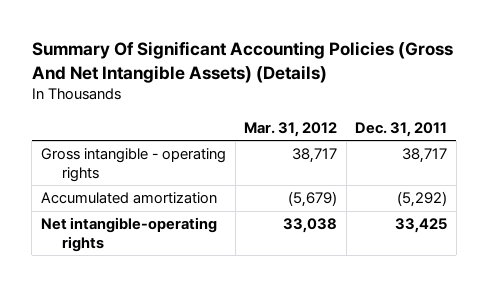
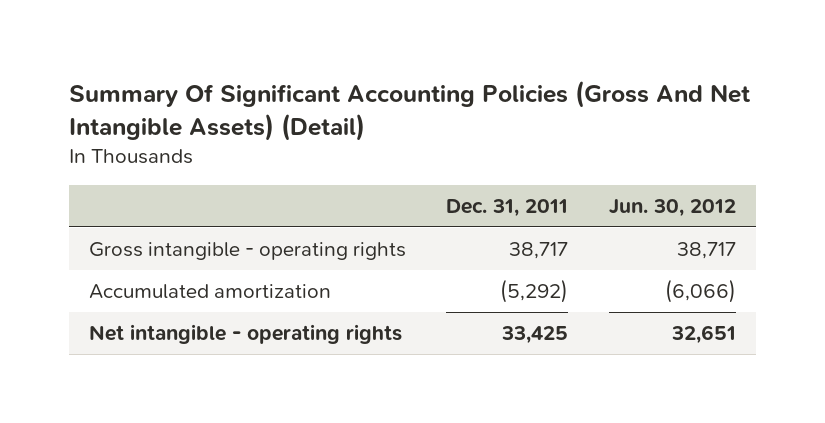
- Summary Of Significant Accounting Policies (Gross And Net Intangible Assets) (Details)
+ Summary Of Significant Accounting Policies (Gross And Net Intangible Assets) (Detail)
- | Mar. 31, 2012 | Dec. 31, 2011
+ | Dec. 31, 2011 | Jun. 30, 2012
- Net intangible-operating rights | 33,038 | 33,425
+ Net intangible - operating rights | 33,425 | 32,651

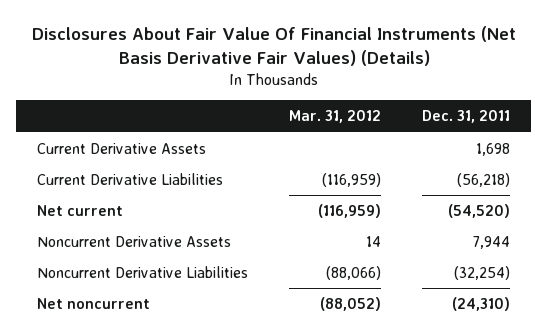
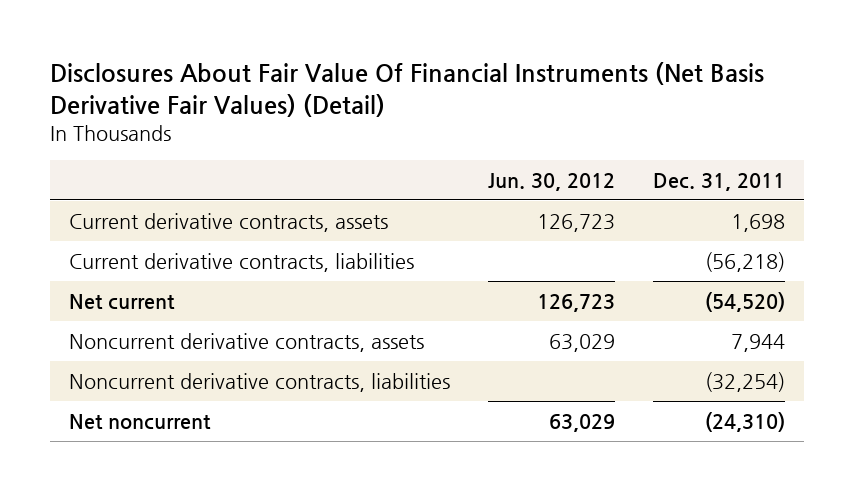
- Disclosures About Fair Value Of Financial Instruments (Net Basis Derivative Fair Values) (Details)
+ Disclosures About Fair Value Of Financial Instruments (Net Basis Derivative Fair Values) (Detail)
- | Mar. 31, 2012 | Dec. 31, 2011
+ | Jun. 30, 2012 | Dec. 31, 2011
- Current Derivative Assets | | 1,698
- Current Derivative Liabilities | (116,959) | (56,218)
+ Current derivative contracts, assets | 126,723 | 1,698
+ Current derivative contracts, liabilities | | (56,218)
- Noncurrent Derivative Assets | 14 | 7,944
- Noncurrent Derivative Liabilities | (88,066) | (32,254)
+ Noncurrent derivative contracts, assets | 63,029 | 7,944
+ Noncurrent derivative contracts, liabilities | | (32,254)

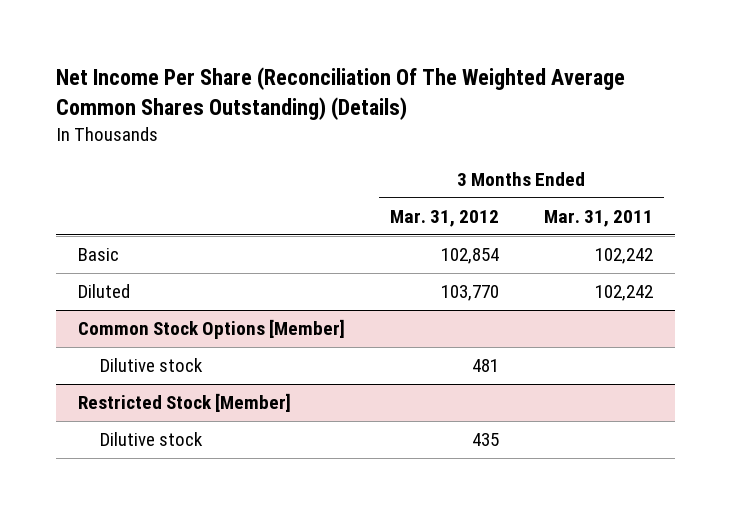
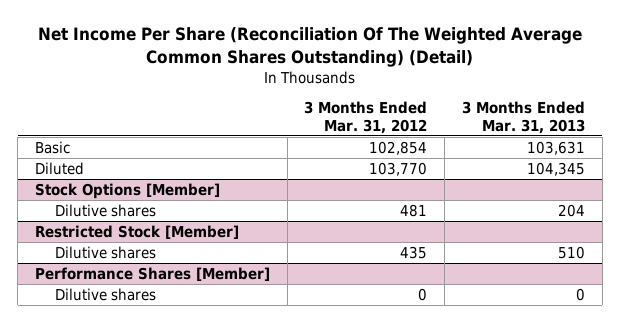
- Net Income Per Share (Reconciliation Of The Weighted Average Common Shares Outstanding) (Details)
+ Net Income Per Share (Reconciliation Of The Weighted Average Common Shares Outstanding) (Detail)
- | 3 Months Ended Mar. 31, 2012 | 3 Months Ended Mar. 31, 2011
+ | 3 Months Ended Mar. 31, 2012 | 3 Months Ended Mar. 31, 2013
- Common Stock Options [Member]
- Dilutive stock | 481 |
+ Stock Options [Member]
+ Dilutive shares | 481 | 204
@ Restricted Stock [Member]
- Dilutive stock | 435 |
+ Dilutive shares | 435 | 510
+ Performance Shares [Member]
+ Dilutive shares | 0 | 0

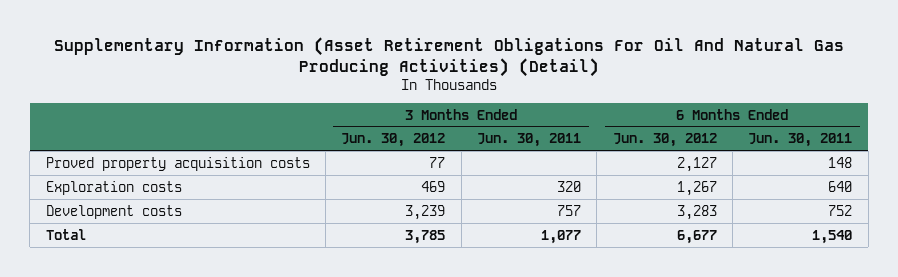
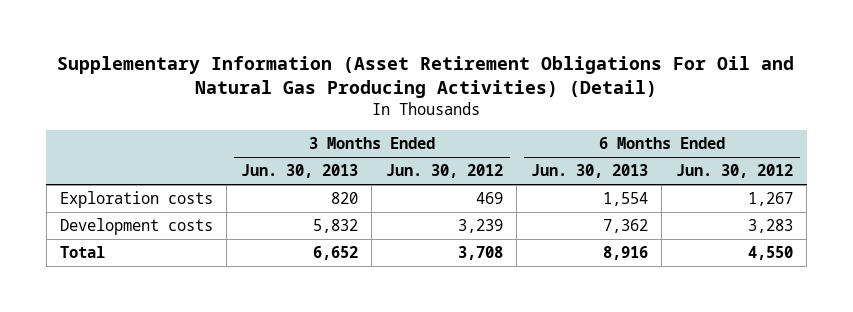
- Supplementary Information (Asset Retirement Obligations For Oil And Natural Gas Producing Activities) (Detail)
+ Supplementary Information (Asset Retirement Obligations For Oil and Natural Gas Producing Activities) (Detail)
- | 3 Months Ended Jun. 30, 2012 | 3 Months Ended Jun. 30, 2011 | 6 Months Ended Jun. 30, 2012 | 6 Months Ended Jun. 30, 2011
+ | 3 Months Ended Jun. 30, 2013 | 3 Months Ended Jun. 30, 2012 | 6 Months Ended Jun. 30, 2013 | 6 Months Ended Jun. 30, 2012
- Proved property acquisition costs | 77 | | 2,127 | 148
- Total | 3,785 | 1,077 | 6,677 | 1,540
+ Total | 6,652 | 3,708 | 8,916 | 4,550

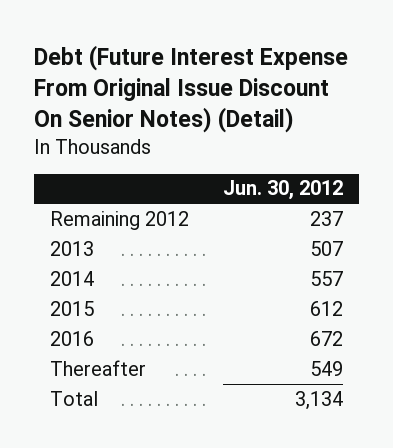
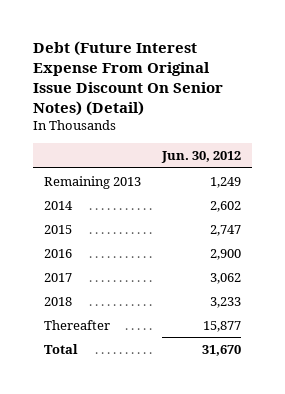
- Remaining 2012 | 237
- 2013 | 507
- 2014 | 557
- 2015 | 612
- 2016 | 672
- Thereafter | 549
- Total | 3,134
+ Remaining 2013 | 1,249
+ 2014 | 2,602
+ 2015 | 2,747
+ 2016 | 2,900
+ 2017 | 3,062
+ 2018 | 3,233
+ Thereafter | 15,877
+ Total | 31,670

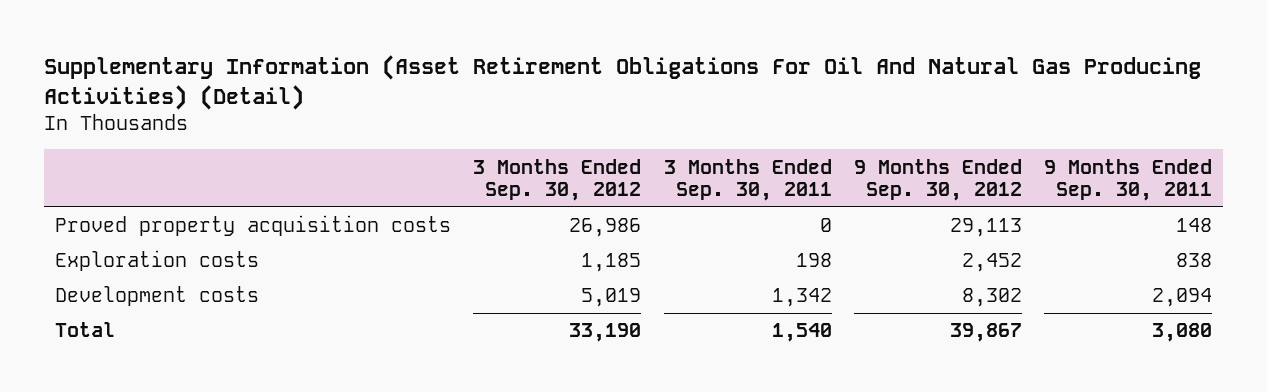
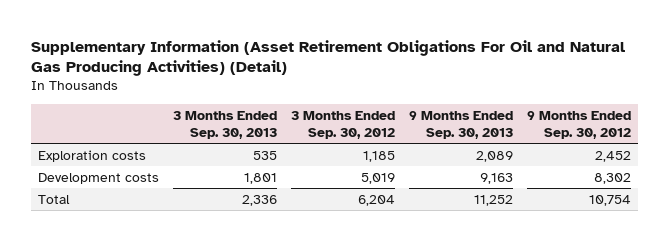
- Supplementary Information (Asset Retirement Obligations For Oil And Natural Gas Producing Activities) (Detail)
+ Supplementary Information (Asset Retirement Obligations For Oil and Natural Gas Producing Activities) (Detail)
- | 3 Months Ended Sep. 30, 2012 | 3 Months Ended Sep. 30, 2011 | 9 Months Ended Sep. 30, 2012 | 9 Months Ended Sep. 30, 2011
+ | 3 Months Ended Sep. 30, 2013 | 3 Months Ended Sep. 30, 2012 | 9 Months Ended Sep. 30, 2013 | 9 Months Ended Sep. 30, 2012
- Proved property acquisition costs | 26,986 | 0 | 29,113 | 148
- Total | 33,190 | 1,540 | 39,867 | 3,080
+ Total | 2,336 | 6,204 | 11,252 | 10,754

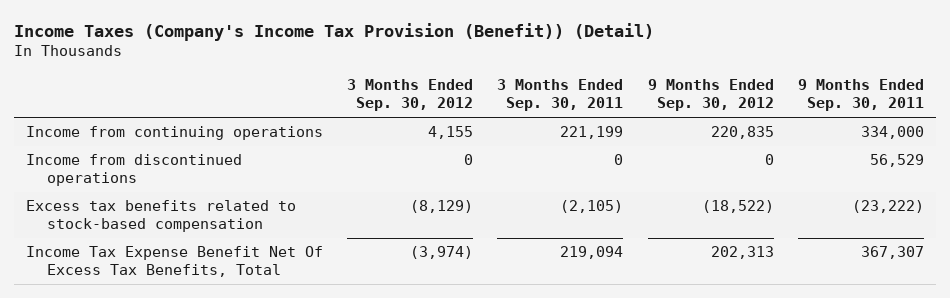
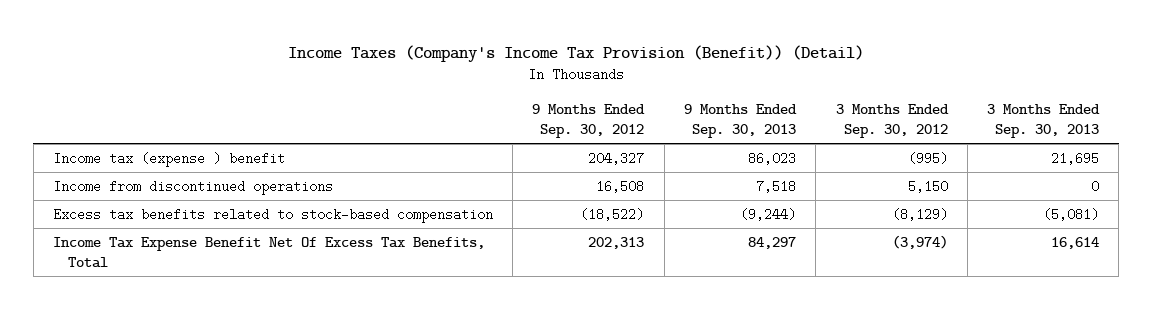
- | 3 Months Ended Sep. 30, 2012 | 3 Months Ended Sep. 30, 2011 | 9 Months Ended Sep. 30, 2012 | 9 Months Ended Sep. 30, 2011
+ | 9 Months Ended Sep. 30, 2012 | 9 Months Ended Sep. 30, 2013 | 3 Months Ended Sep. 30, 2012 | 3 Months Ended Sep. 30, 2013
- Income from continuing operations | 4,155 | 221,199 | 220,835 | 334,000
- Income from discontinued operations | 0 | 0 | 0 | 56,529
+ Income tax (expense ) benefit | 204,327 | 86,023 | (995) | 21,695
+ Income from discontinued operations | 16,508 | 7,518 | 5,150 | 0

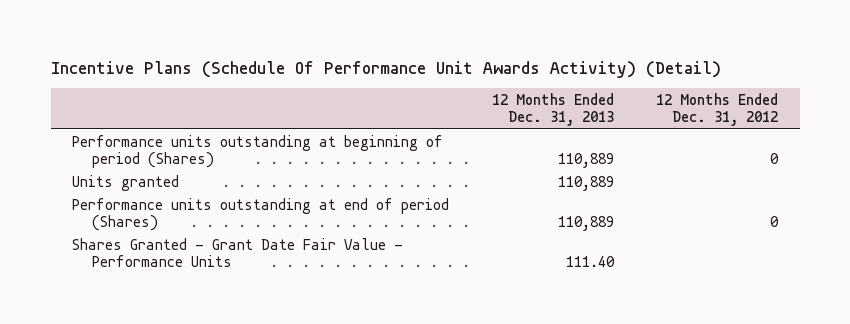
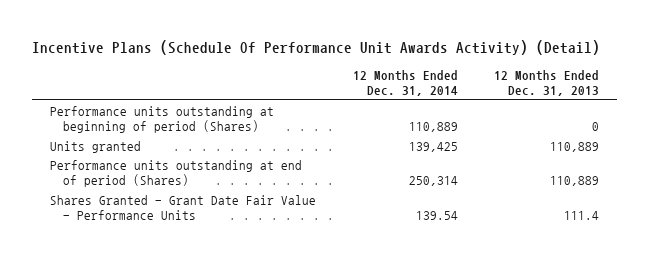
- | 12 Months Ended Dec. 31, 2013 | 12 Months Ended Dec. 31, 2012
+ | 12 Months Ended Dec. 31, 2014 | 12 Months Ended Dec. 31, 2013
- Performance units outstanding at beginning of period (Shares) | 110,889 | 0
+ Performance units outstanding at beginning of period (Shares) | 110,889 | 0
- Shares Granted - Grant Date Fair Value - Performance Units | 111.40 |
+ Shares Granted - Grant Date Fair Value - Performance Units | 139.54 | 111.4

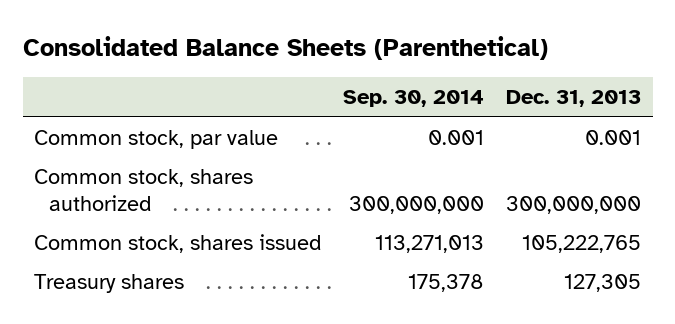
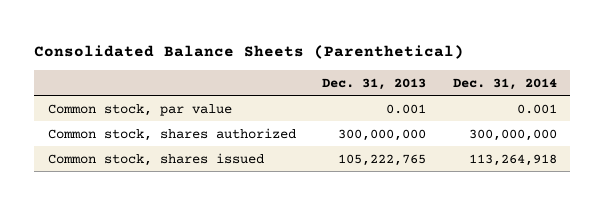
- | Sep. 30, 2014 | Dec. 31, 2013
+ | Dec. 31, 2013 | Dec. 31, 2014
- Treasury shares | 175,378 | 127,305

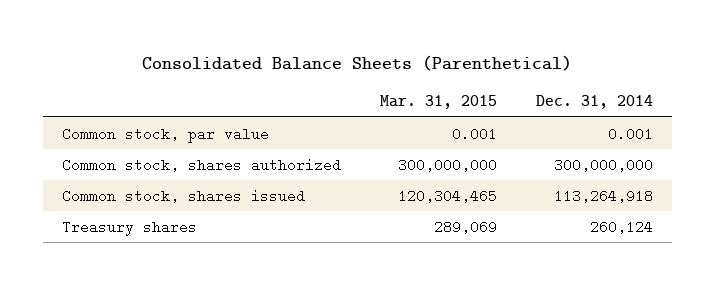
- | Dec. 31, 2013 | Dec. 31, 2014
+ | Mar. 31, 2015 | Dec. 31, 2014
+ Treasury shares | 289,069 | 260,124

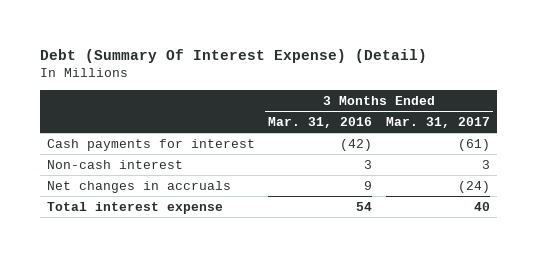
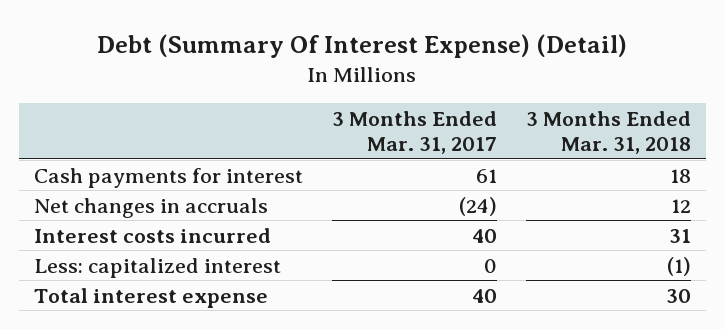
- | 3 Months Ended Mar. 31, 2016 | 3 Months Ended Mar. 31, 2017
+ | 3 Months Ended Mar. 31, 2017 | 3 Months Ended Mar. 31, 2018
- Cash payments for interest | (42) | (61)
- Non-cash interest | 3 | 3
+ Cash payments for interest | 61 | 18
+ Interest costs incurred | 40 | 31
+ Less: capitalized interest | 0 | (1)

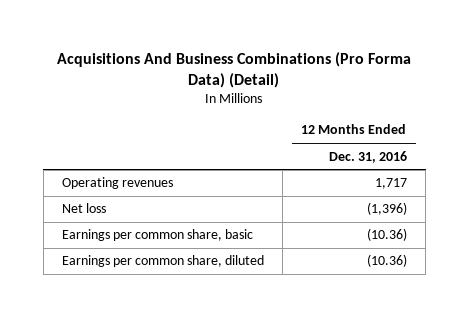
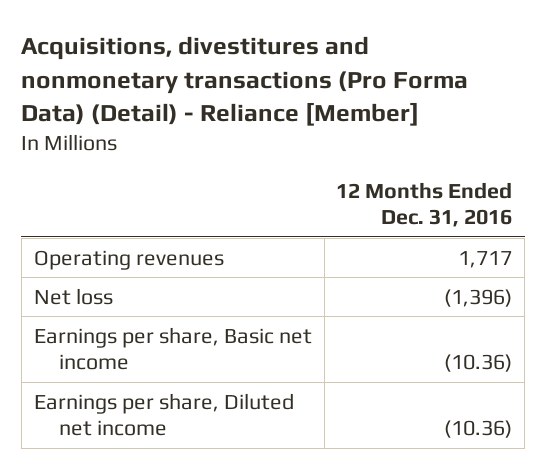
- Acquisitions And Business Combinations (Pro Forma Data) (Detail)
+ Acquisitions, divestitures and nonmonetary transactions (Pro Forma Data) (Detail) - Reliance [Member]
- Earnings per common share, basic | (10.36)
- Earnings per common share, diluted | (10.36)
+ Earnings per share, Basic net income | (10.36)
+ Earnings per share, Diluted net income | (10.36)

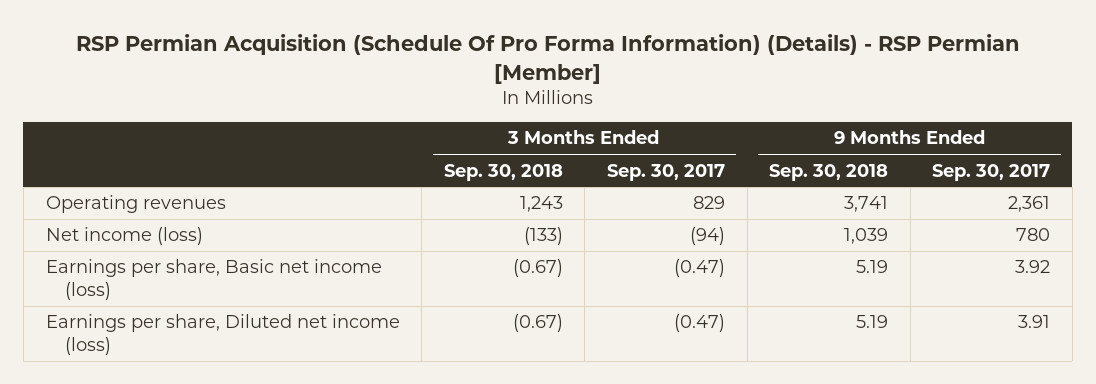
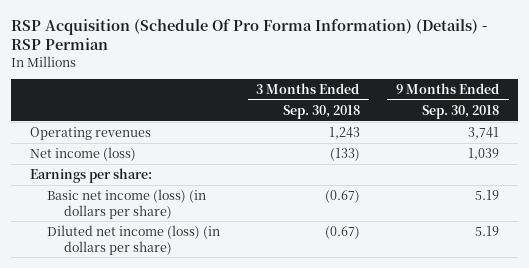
- RSP Permian Acquisition (Schedule Of Pro Forma Information) (Details) - RSP Permian [Member]
+ RSP Acquisition (Schedule Of Pro Forma Information) (Details) - RSP Permian
- | 3 Months Ended Sep. 30, 2018 | 3 Months Ended Sep. 30, 2017 | 9 Months Ended Sep. 30, 2018 | 9 Months Ended Sep. 30, 2017
+ | 3 Months Ended Sep. 30, 2018 | 9 Months Ended Sep. 30, 2018
- Earnings per share, Basic net income (loss) | (0.67) | (0.47) | 5.19 | 3.92
- Earnings per share, Diluted net income (loss) | (0.67) | (0.47) | 5.19 | 3.91
+ Earnings per share:
+ Basic net income (loss) (in dollars per share) | (0.67) | 5.19
+ Diluted net income (loss) (in dollars per share) | (0.67) | 5.19

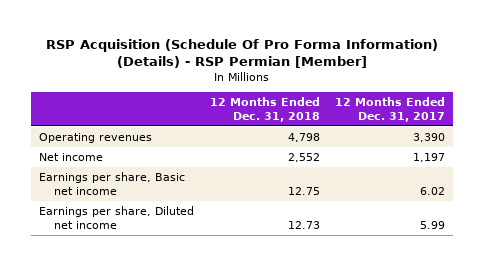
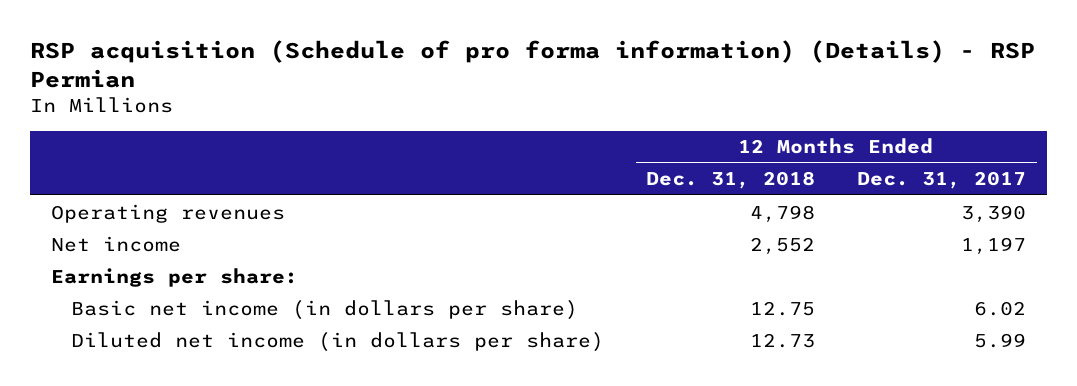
- RSP Acquisition (Schedule Of Pro Forma Information) (Details) - RSP Permian [Member]
+ RSP acquisition (Schedule of pro forma information) (Details) - RSP Permian
- Earnings per share, Basic net income | 12.75 | 6.02
- Earnings per share, Diluted net income | 12.73 | 5.99
+ Earnings per share:
+ Basic net income (in dollars per share) | 12.75 | 6.02
+ Diluted net income (in dollars per share) | 12.73 | 5.99

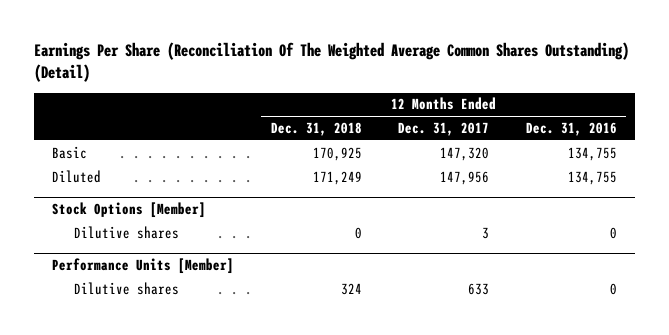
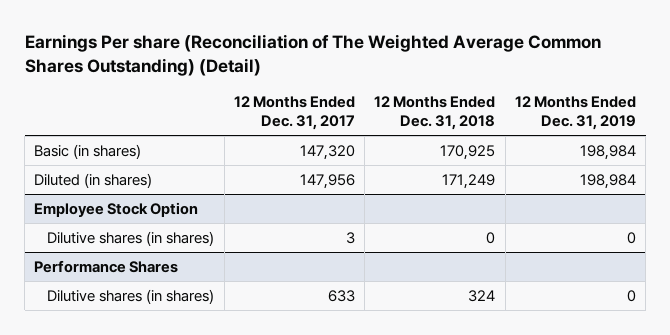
- Earnings Per Share (Reconciliation Of The Weighted Average Common Shares Outstanding) (Detail)
+ Earnings Per share (Reconciliation of The Weighted Average Common Shares Outstanding) (Detail)
- | 12 Months Ended Dec. 31, 2018 | 12 Months Ended Dec. 31, 2017 | 12 Months Ended Dec. 31, 2016
+ | 12 Months Ended Dec. 31, 2017 | 12 Months Ended Dec. 31, 2018 | 12 Months Ended Dec. 31, 2019
- Basic | 170,925 | 147,320 | 134,755
- Diluted | 171,249 | 147,956 | 134,755
- Stock Options [Member]
- Dilutive shares | 0 | 3 | 0
- Performance Units [Member]
- Dilutive shares | 324 | 633 | 0
+ Basic (in shares) | 147,320 | 170,925 | 198,984
+ Diluted (in shares) | 147,956 | 171,249 | 198,984
+ Employee Stock Option
+ Dilutive shares (in shares) | 3 | 0 | 0
+ Performance Shares
+ Dilutive shares (in shares) | 633 | 324 | 0

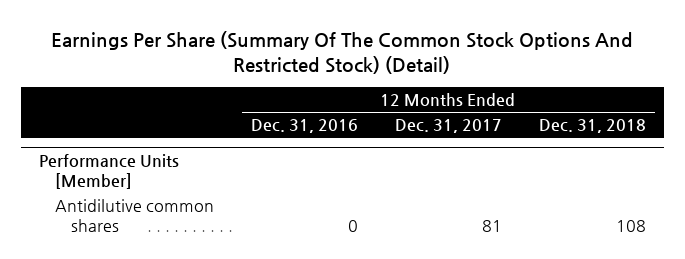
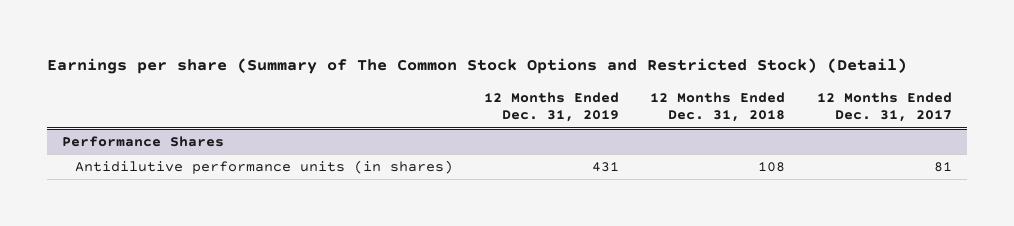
- Earnings Per Share (Summary Of The Common Stock Options And Restricted Stock) (Detail)
+ Earnings per share (Summary of The Common Stock Options and Restricted Stock) (Detail)
- | 12 Months Ended Dec. 31, 2016 | 12 Months Ended Dec. 31, 2017 | 12 Months Ended Dec. 31, 2018
+ | 12 Months Ended Dec. 31, 2019 | 12 Months Ended Dec. 31, 2018 | 12 Months Ended Dec. 31, 2017
- Performance Units [Member]
- Antidilutive common shares | 0 | 81 | 108
+ Performance Shares
+ Antidilutive performance units (in shares) | 431 | 108 | 81

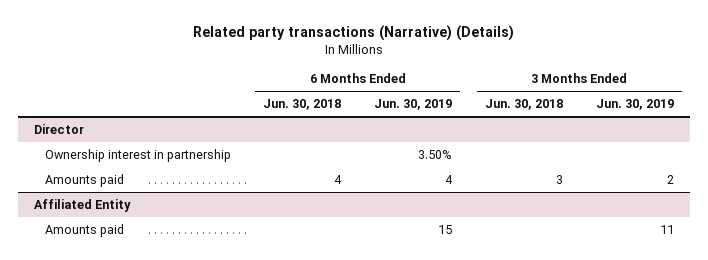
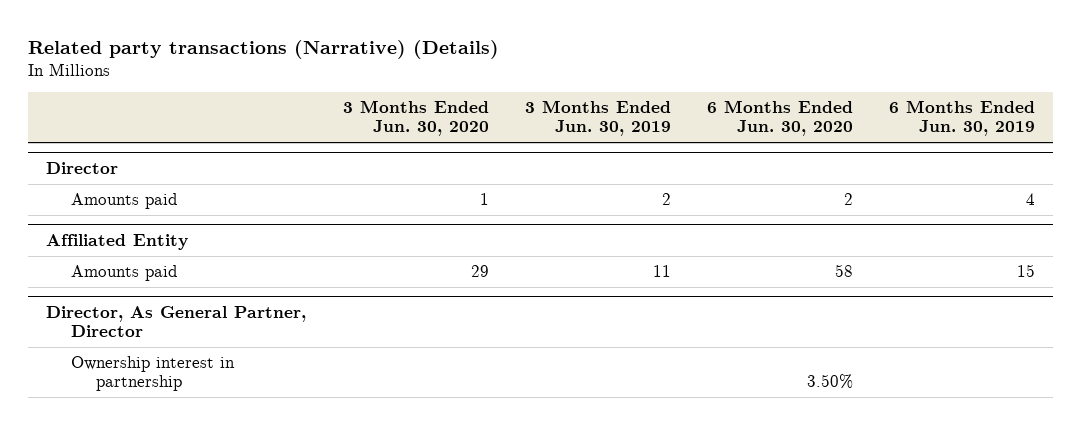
- | 6 Months Ended Jun. 30, 2018 | 6 Months Ended Jun. 30, 2019 | 3 Months Ended Jun. 30, 2018 | 3 Months Ended Jun. 30, 2019
+ | 3 Months Ended Jun. 30, 2020 | 3 Months Ended Jun. 30, 2019 | 6 Months Ended Jun. 30, 2020 | 6 Months Ended Jun. 30, 2019
@ Director
- Ownership interest in partnership | | 3.50% | |
+ Director, As General Partner, Director
+ Ownership interest in partnership | | | 3.50% |

